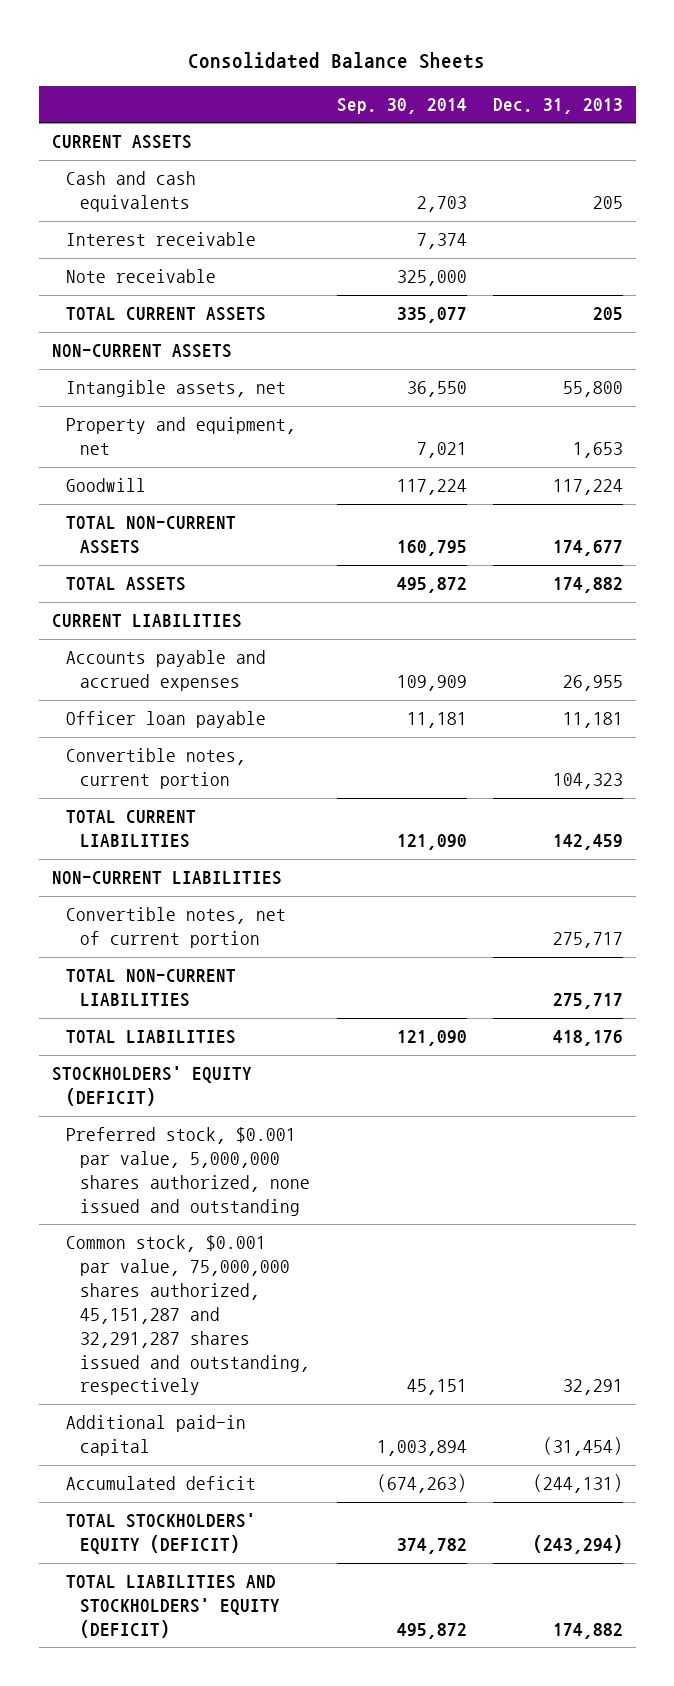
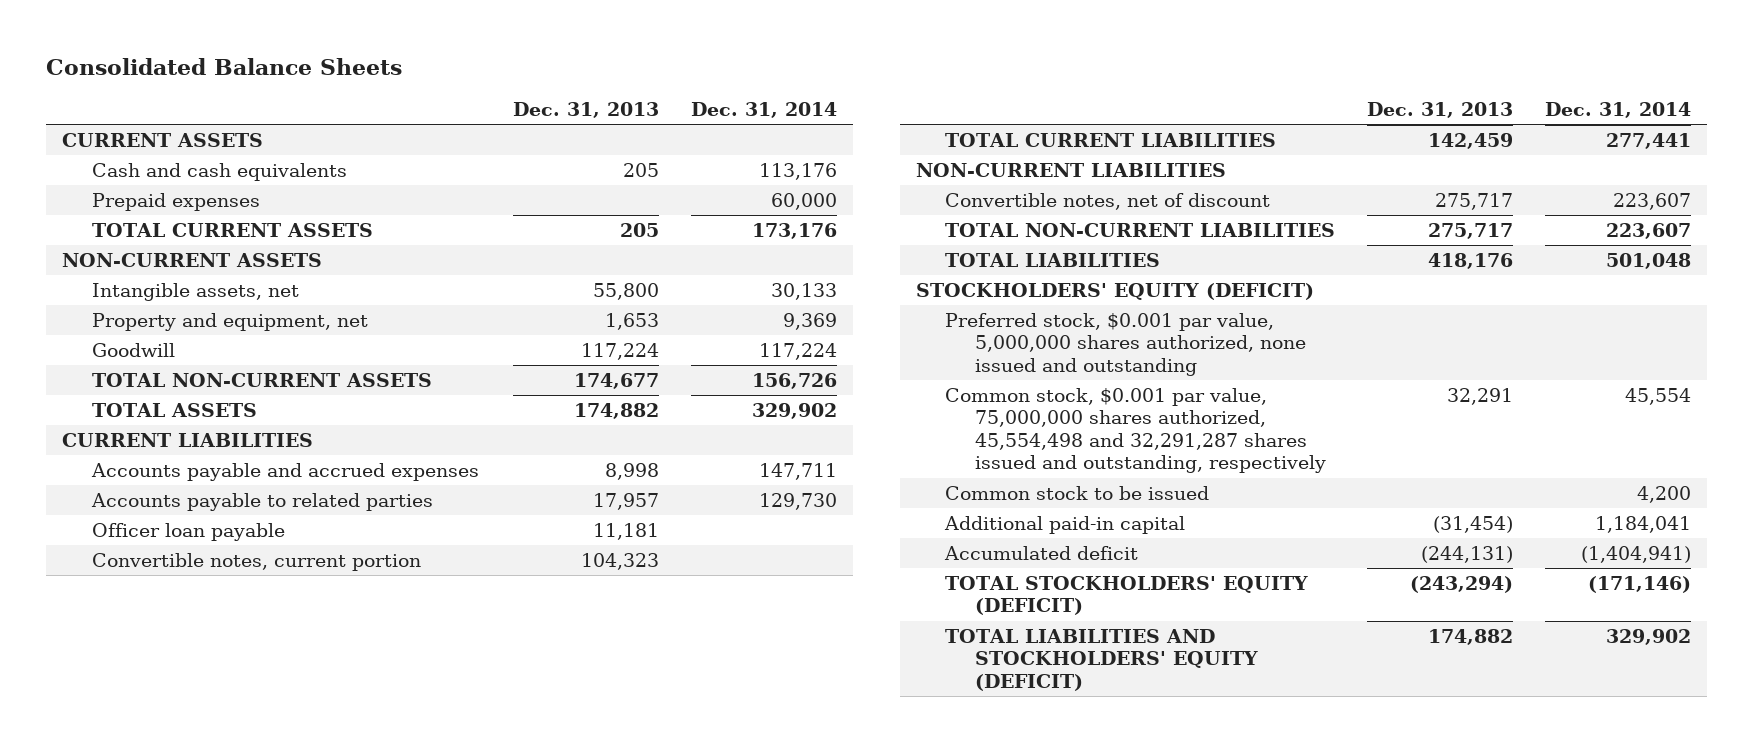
- | Sep. 30, 2014 | Dec. 31, 2013
+ | Dec. 31, 2013 | Dec. 31, 2014
- Interest receivable | 7,374 |
- Note receivable | 325,000 |
+ Prepaid expenses | | 60,000
- Accounts payable and accrued expenses | 109,909 | 26,955
+ Accounts payable and accrued expenses | 8,998 | 147,711
+ Accounts payable to related parties | 17,957 | 129,730
- Convertible notes, net of current portion | | 275,717
+ Convertible notes, net of discount | 275,717 | 223,607
- Common stock, $0.001 par value, 75,000,000 shares authorized, 45,151,287 and 32,291,287 shares issued and outstanding, respectively | 45,151 | 32,291
+ Common stock, $0.001 par value, 75,000,000 shares authorized, 45,554,498 and 32,291,287 shares issued and outstanding, respectively | 32,291 | 45,554
+ Common stock to be issued | | 4,200

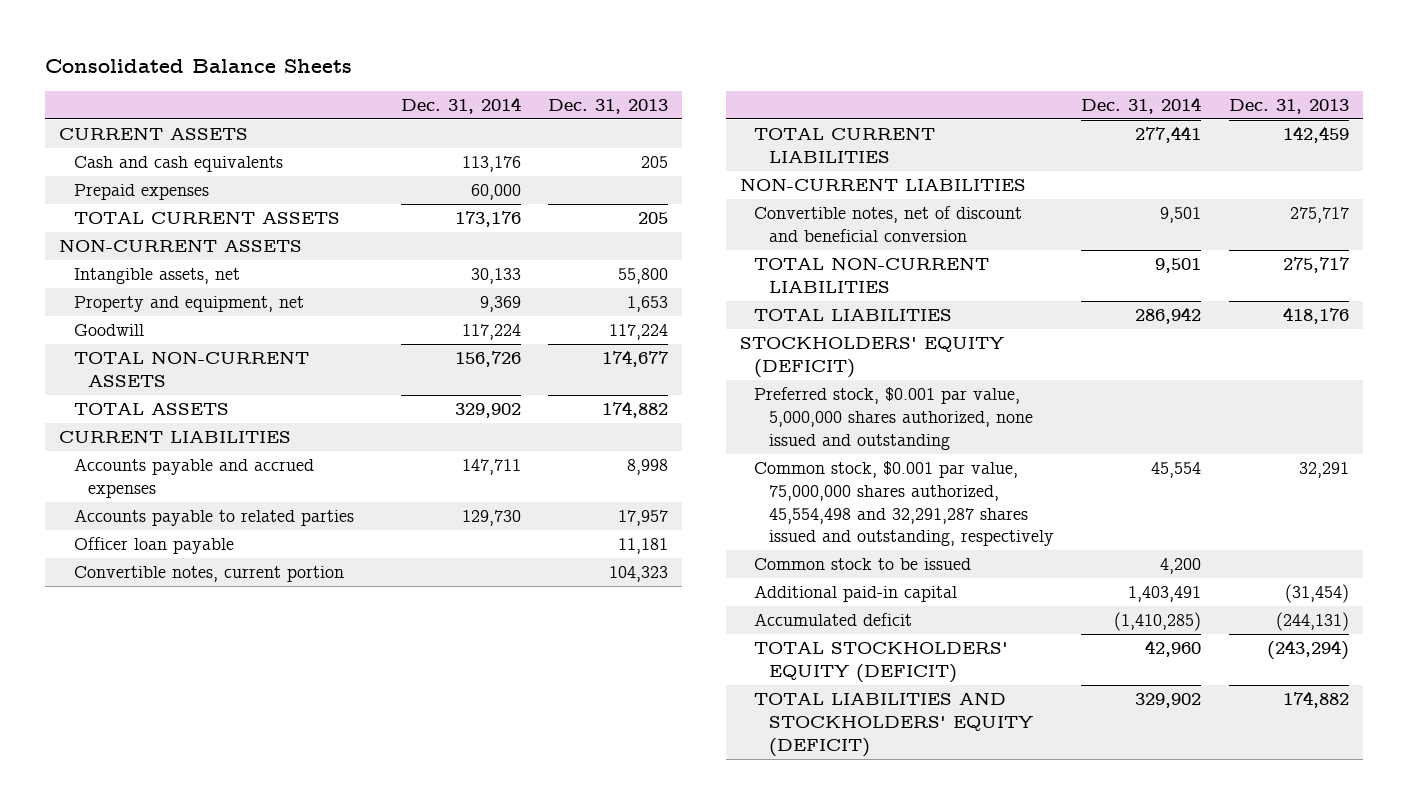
- | Dec. 31, 2013 | Dec. 31, 2014
+ | Dec. 31, 2014 | Dec. 31, 2013
- Convertible notes, net of discount | 275,717 | 223,607
- TOTAL NON-CURRENT LIABILITIES | 275,717 | 223,607
- TOTAL LIABILITIES | 418,176 | 501,048
+ Convertible notes, net of discount and beneficial conversion | 9,501 | 275,717
+ TOTAL NON-CURRENT LIABILITIES | 9,501 | 275,717
+ TOTAL LIABILITIES | 286,942 | 418,176
- Additional paid-in capital | (31,454) | 1,184,041
- Accumulated deficit | (244,131) | (1,404,941)
- TOTAL STOCKHOLDERS' EQUITY (DEFICIT) | (243,294) | (171,146)
+ Additional paid-in capital | 1,403,491 | (31,454)
+ Accumulated deficit | (1,410,285) | (244,131)
+ TOTAL STOCKHOLDERS' EQUITY (DEFICIT) | 42,960 | (243,294)

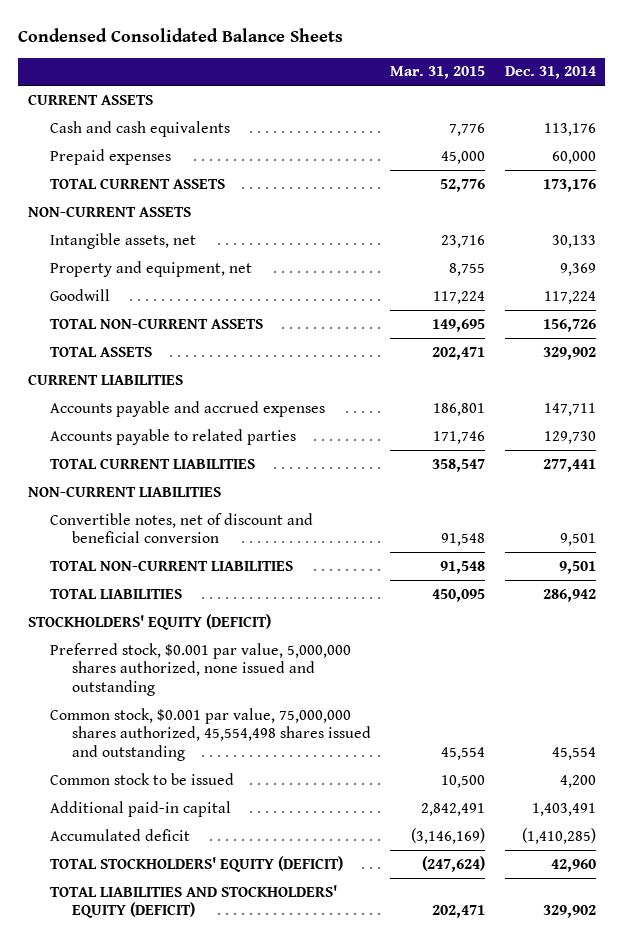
- Consolidated Balance Sheets
+ Condensed Consolidated Balance Sheets
- | Dec. 31, 2014 | Dec. 31, 2013
+ | Mar. 31, 2015 | Dec. 31, 2014
- Officer loan payable | | 11,181
- Convertible notes, current portion | | 104,323
- Common stock, $0.001 par value, 75,000,000 shares authorized, 45,554,498 and 32,291,287 shares issued and outstanding, respectively | 45,554 | 32,291
+ Common stock, $0.001 par value, 75,000,000 shares authorized, 45,554,498 shares issued and outstanding | 45,554 | 45,554

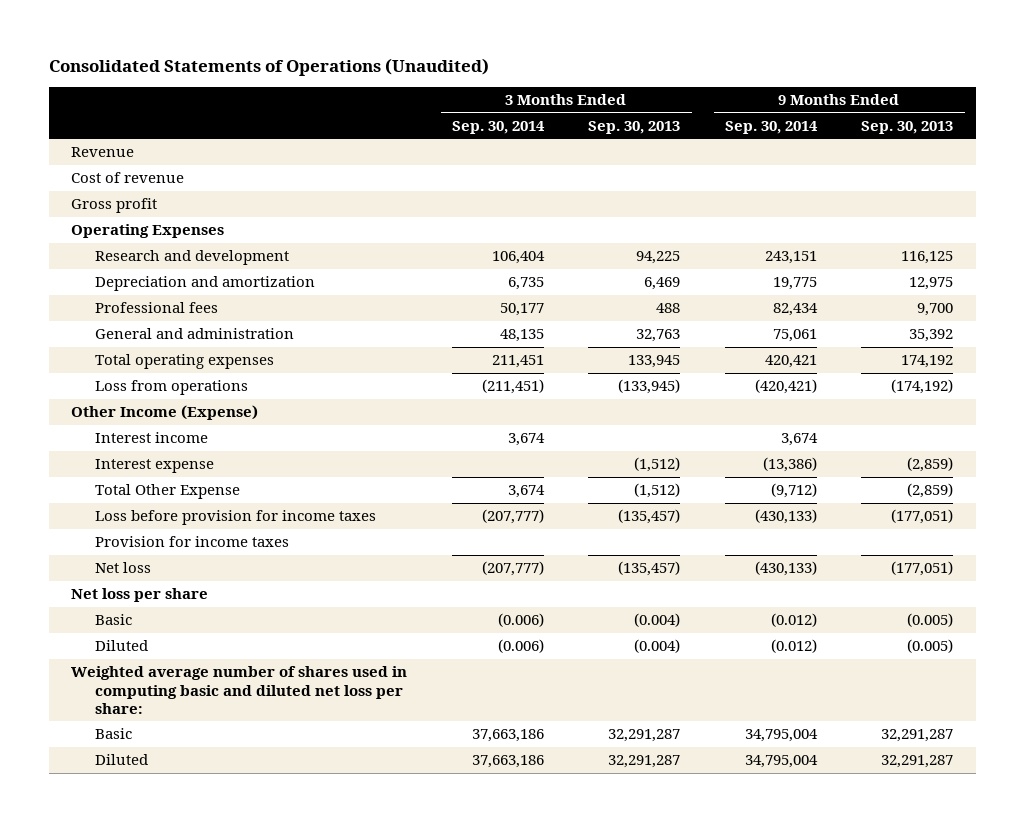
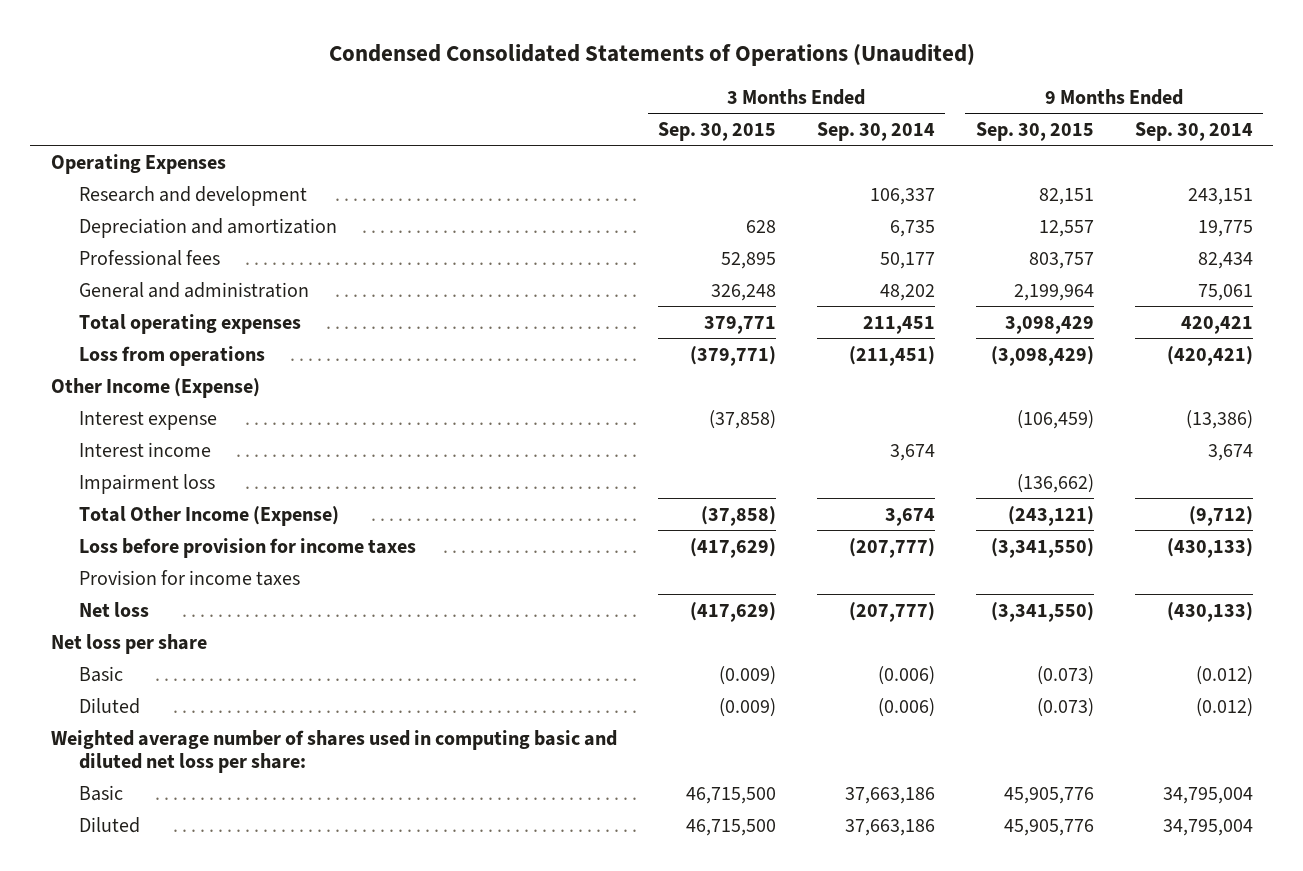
- Consolidated Statements of Operations (Unaudited)
+ Condensed Consolidated Statements of Operations (Unaudited)
- | 3 Months Ended Sep. 30, 2014 | 3 Months Ended Sep. 30, 2013 | 9 Months Ended Sep. 30, 2014 | 9 Months Ended Sep. 30, 2013
+ | 3 Months Ended Sep. 30, 2015 | 3 Months Ended Sep. 30, 2014 | 9 Months Ended Sep. 30, 2015 | 9 Months Ended Sep. 30, 2014
- Revenue
- Cost of revenue
- Gross profit
- Research and development | 106,404 | 94,225 | 243,151 | 116,125
+ Research and development | | 106,337 | 82,151 | 243,151
- General and administration | 48,135 | 32,763 | 75,061 | 35,392
+ General and administration | 326,248 | 48,202 | 2,199,964 | 75,061
- Total Other Expense | 3,674 | (1,512) | (9,712) | (2,859)
moved down: Interest income | | 3,674 | | 3,674
+ Impairment loss | | | (136,662) |
+ Total Other Income (Expense) | (37,858) | 3,674 | (243,121) | (9,712)

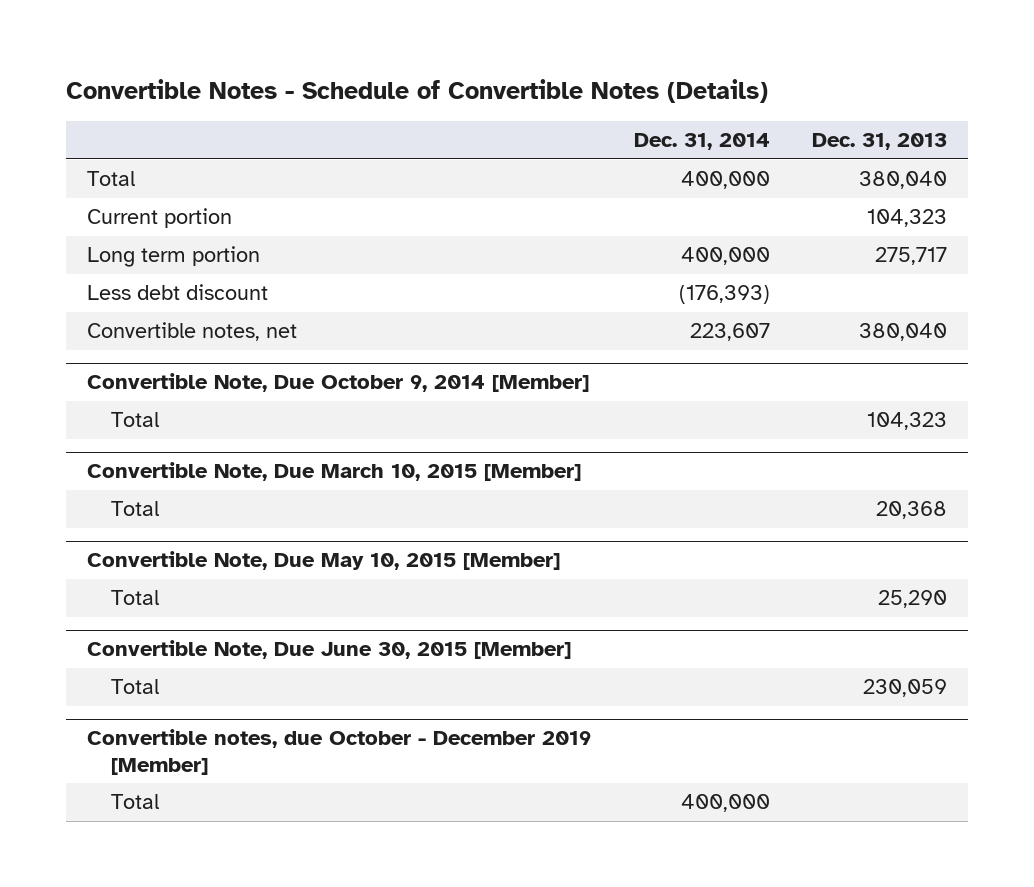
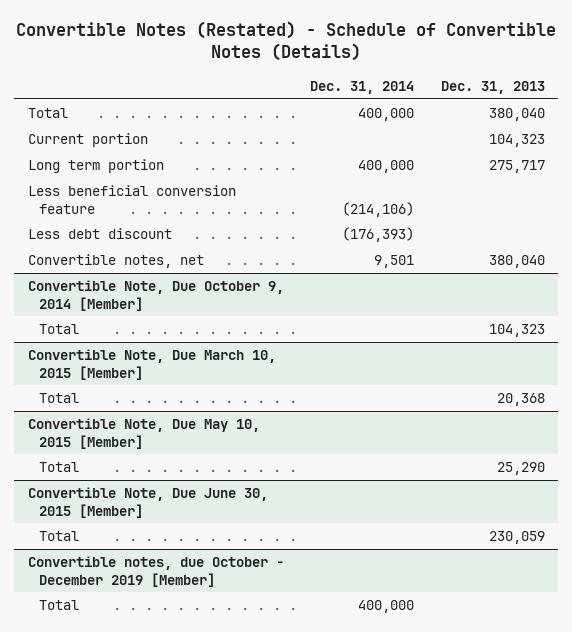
- Convertible Notes - Schedule of Convertible Notes (Details)
+ Convertible Notes (Restated) - Schedule of Convertible Notes (Details)
+ Less beneficial conversion feature | (214,106) |
- Convertible notes, net | 223,607 | 380,040
+ Convertible notes, net | 9,501 | 380,040

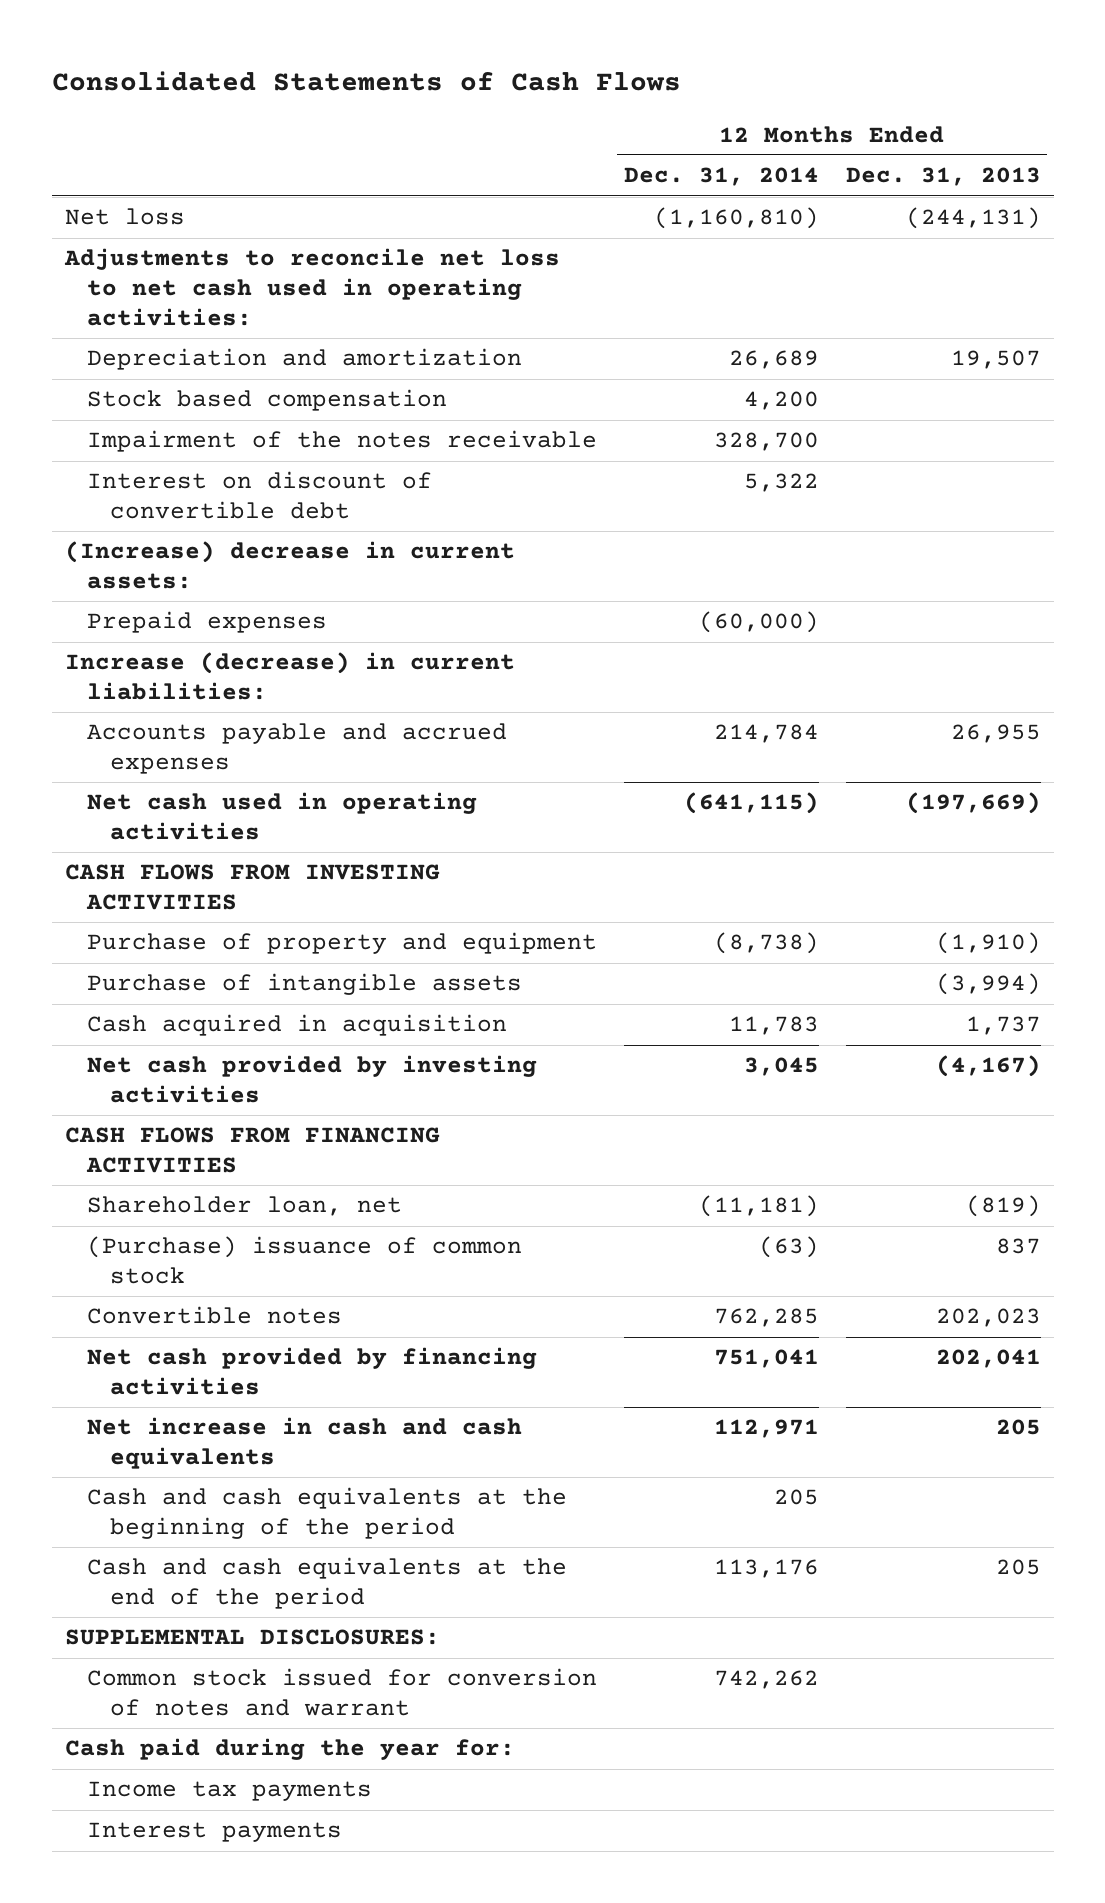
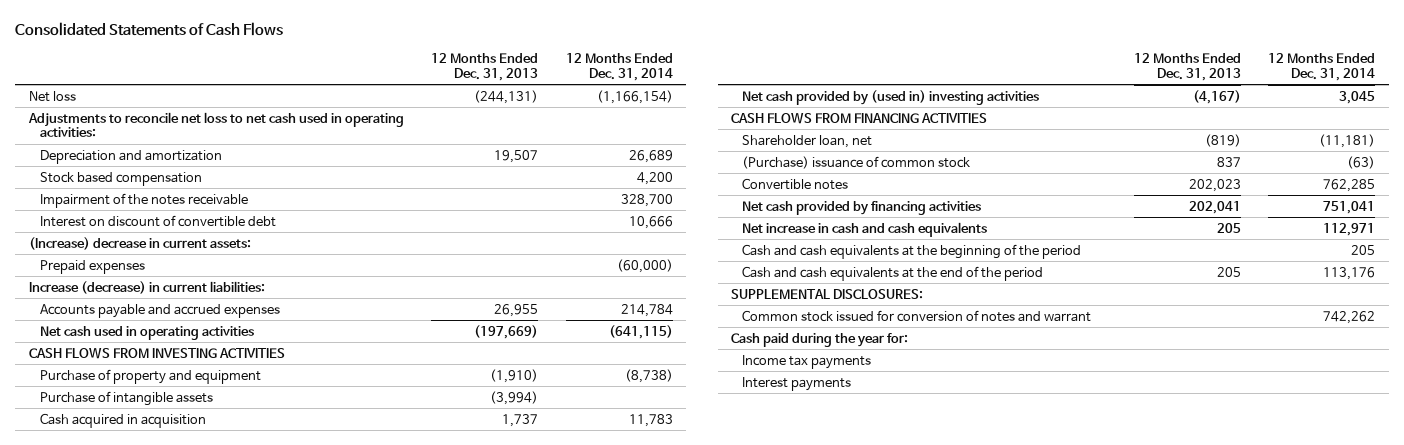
- | 12 Months Ended Dec. 31, 2014 | 12 Months Ended Dec. 31, 2013
+ | 12 Months Ended Dec. 31, 2013 | 12 Months Ended Dec. 31, 2014
- Net loss | (1,160,810) | (244,131)
+ Net loss | (244,131) | (1,166,154)
- Interest on discount of convertible debt | 5,322 |
+ Interest on discount of convertible debt | | 10,666
- Net cash provided by investing activities | 3,045 | (4,167)
+ Net cash provided by (used in) investing activities | (4,167) | 3,045

